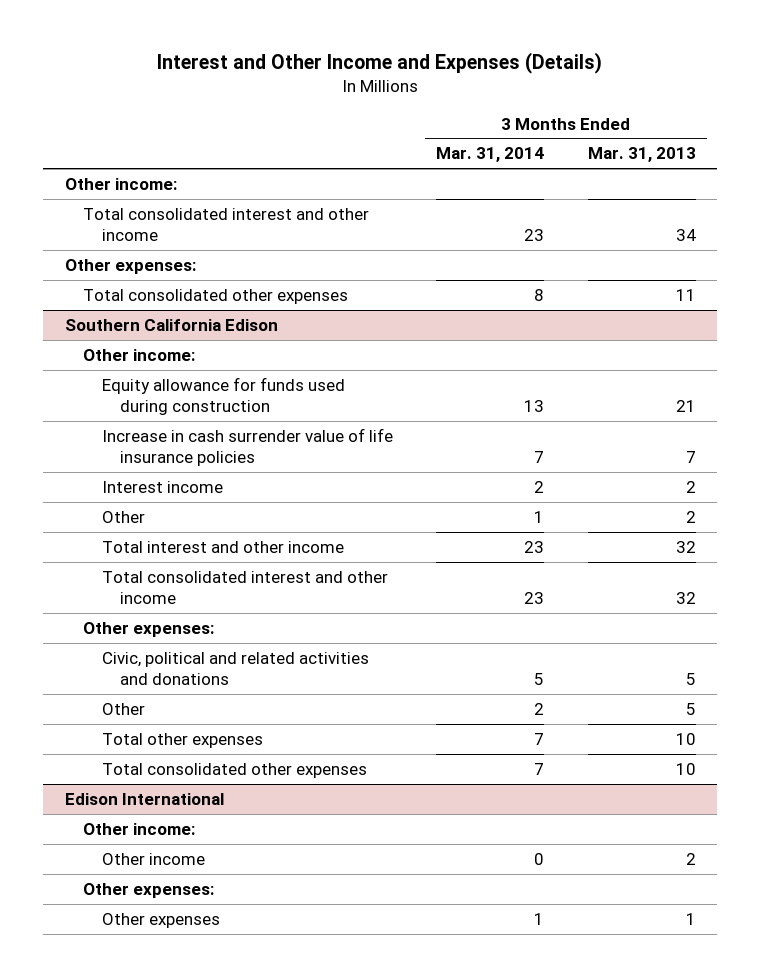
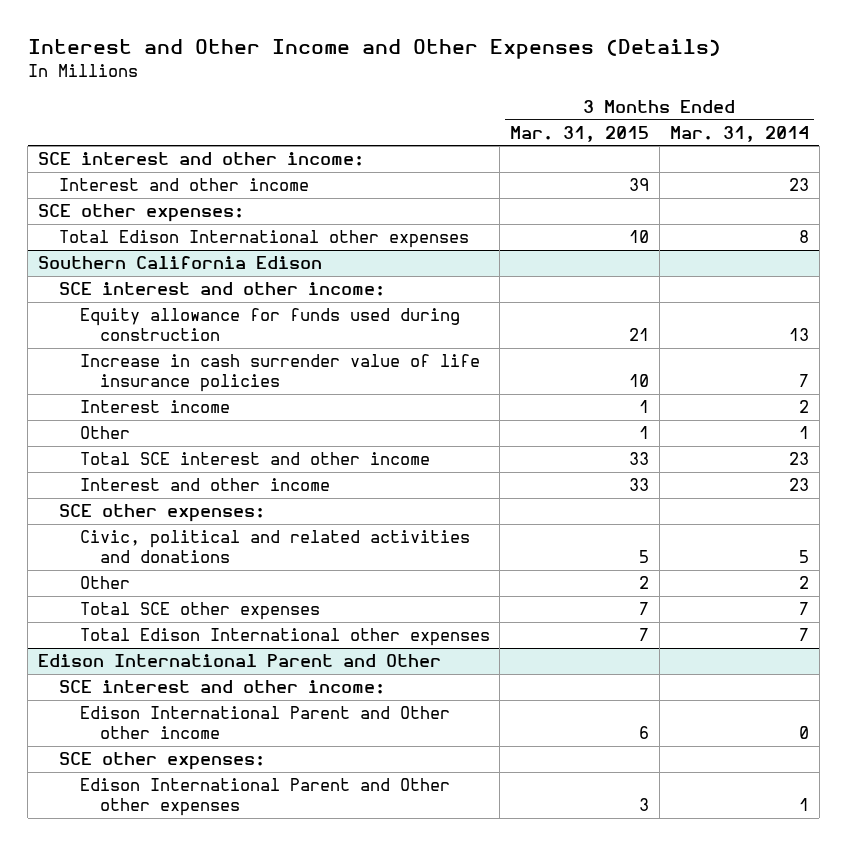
- Interest and Other Income and Expenses (Details)
+ Interest and Other Income and Other Expenses (Details)
- | 3 Months Ended Mar. 31, 2014 | 3 Months Ended Mar. 31, 2013
+ | 3 Months Ended Mar. 31, 2015 | 3 Months Ended Mar. 31, 2014
- Other income:
- Total consolidated interest and other income | 23 | 34
- Other expenses:
- Total consolidated other expenses | 8 | 11
+ SCE interest and other income:
+ Interest and other income | 39 | 23
+ SCE other expenses:
+ Total Edison International other expenses | 10 | 8
@ Southern California Edison
- Other income:
+ SCE interest and other income:
- Total interest and other income | 23 | 32
- Total consolidated interest and other income | 23 | 32
- Other expenses:
+ Total SCE interest and other income | 33 | 23
+ Interest and other income | 33 | 23
+ SCE other expenses:
- Total other expenses | 7 | 10
- Total consolidated other expenses | 7 | 10
- Edison International
- Other income:
- Other income | 0 | 2
- Other expenses:
- Other expenses | 1 | 1
@ Southern California Edison
+ Total SCE other expenses | 7 | 7
+ Total Edison International other expenses | 7 | 7
+ Edison International Parent and Other
+ SCE interest and other income:
+ Edison International Parent and Other other income | 6 | 0
+ SCE other expenses:
+ Edison International Parent and Other other expenses | 3 | 1

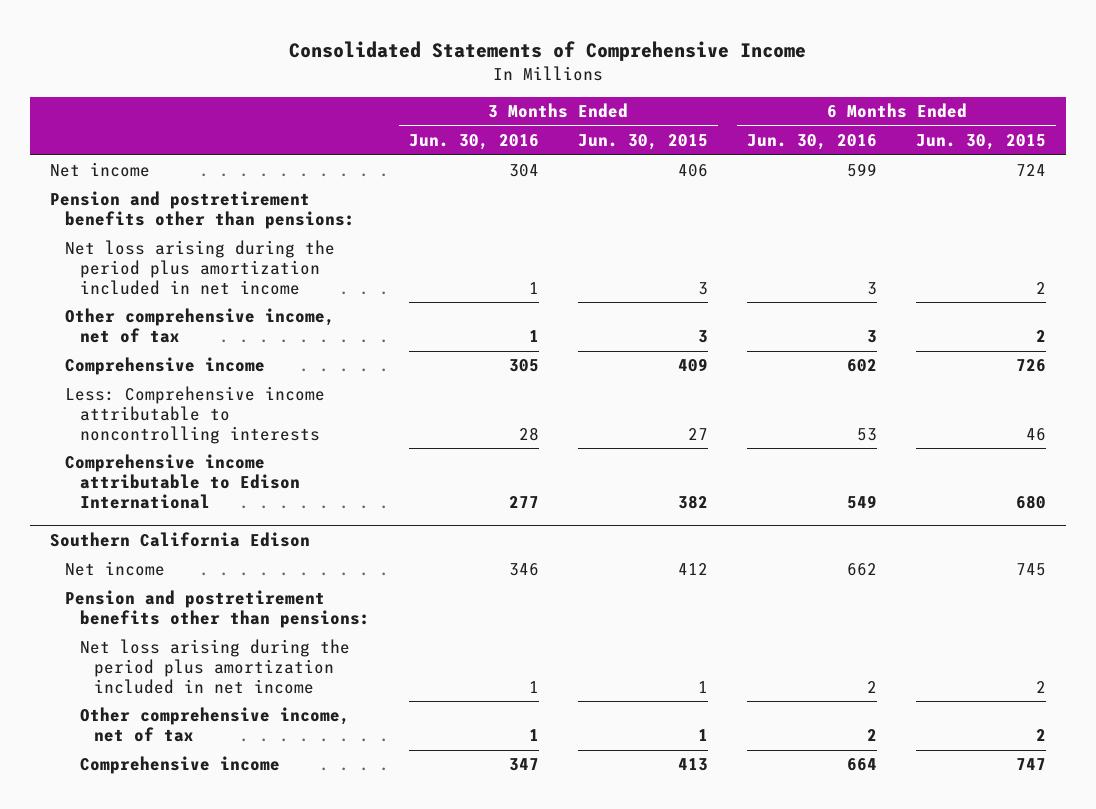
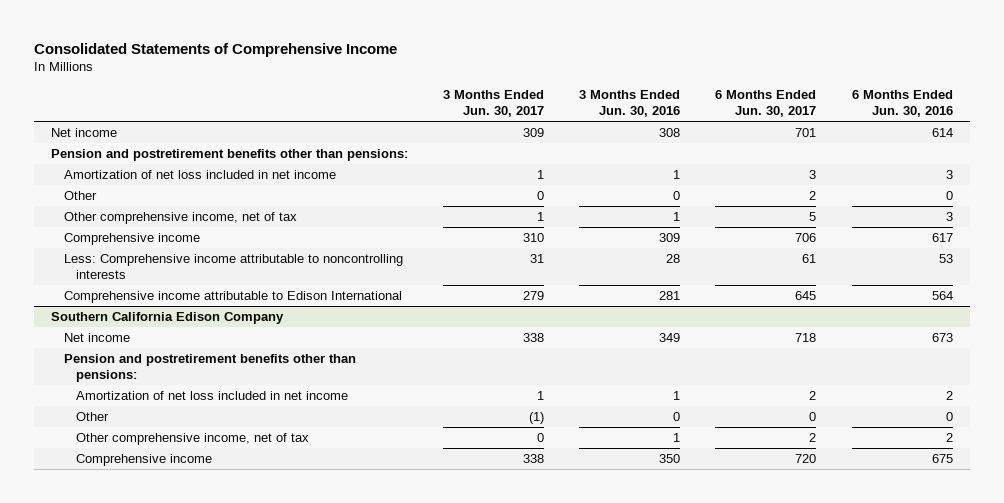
- | 3 Months Ended Jun. 30, 2016 | 3 Months Ended Jun. 30, 2015 | 6 Months Ended Jun. 30, 2016 | 6 Months Ended Jun. 30, 2015
+ | 3 Months Ended Jun. 30, 2017 | 3 Months Ended Jun. 30, 2016 | 6 Months Ended Jun. 30, 2017 | 6 Months Ended Jun. 30, 2016
- Net income | 304 | 406 | 599 | 724
+ Net income | 309 | 308 | 701 | 614
- Net loss arising during the period plus amortization included in net income | 1 | 3 | 3 | 2
+ Amortization of net loss included in net income | 1 | 1 | 3 | 3
+ Other | 0 | 0 | 2 | 0
- Comprehensive income | 305 | 409 | 602 | 726
+ Comprehensive income | 310 | 309 | 706 | 617
- Comprehensive income attributable to Edison International | 277 | 382 | 549 | 680
- Southern California Edison
- Net income | 346 | 412 | 662 | 745
+ Comprehensive income attributable to Edison International | 279 | 281 | 645 | 564
+ Southern California Edison Company
+ Net income | 338 | 349 | 718 | 673
- Net loss arising during the period plus amortization included in net income | 1 | 1 | 2 | 2
+ Amortization of net loss included in net income | 1 | 1 | 2 | 2
+ Other | (1) | 0 | 0 | 0
- Comprehensive income | 347 | 413 | 664 | 747
+ Comprehensive income | 338 | 350 | 720 | 675

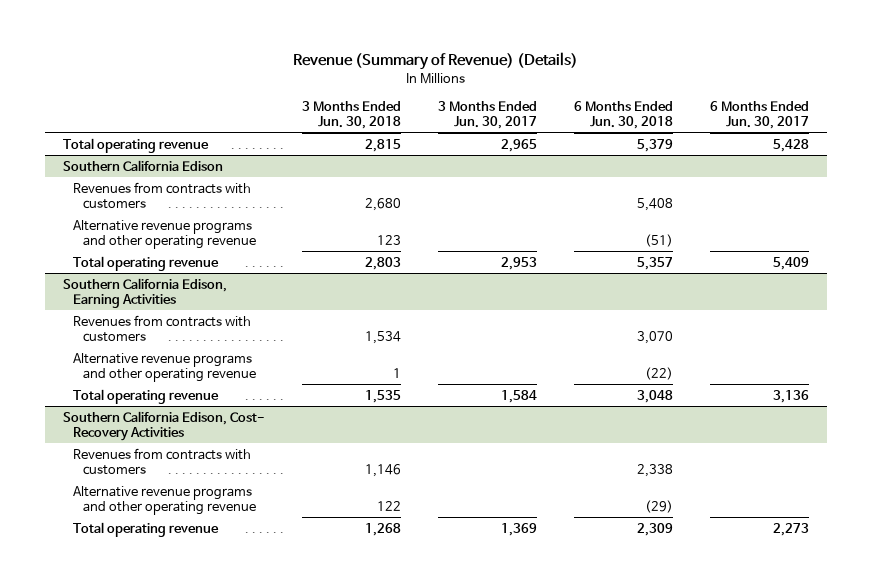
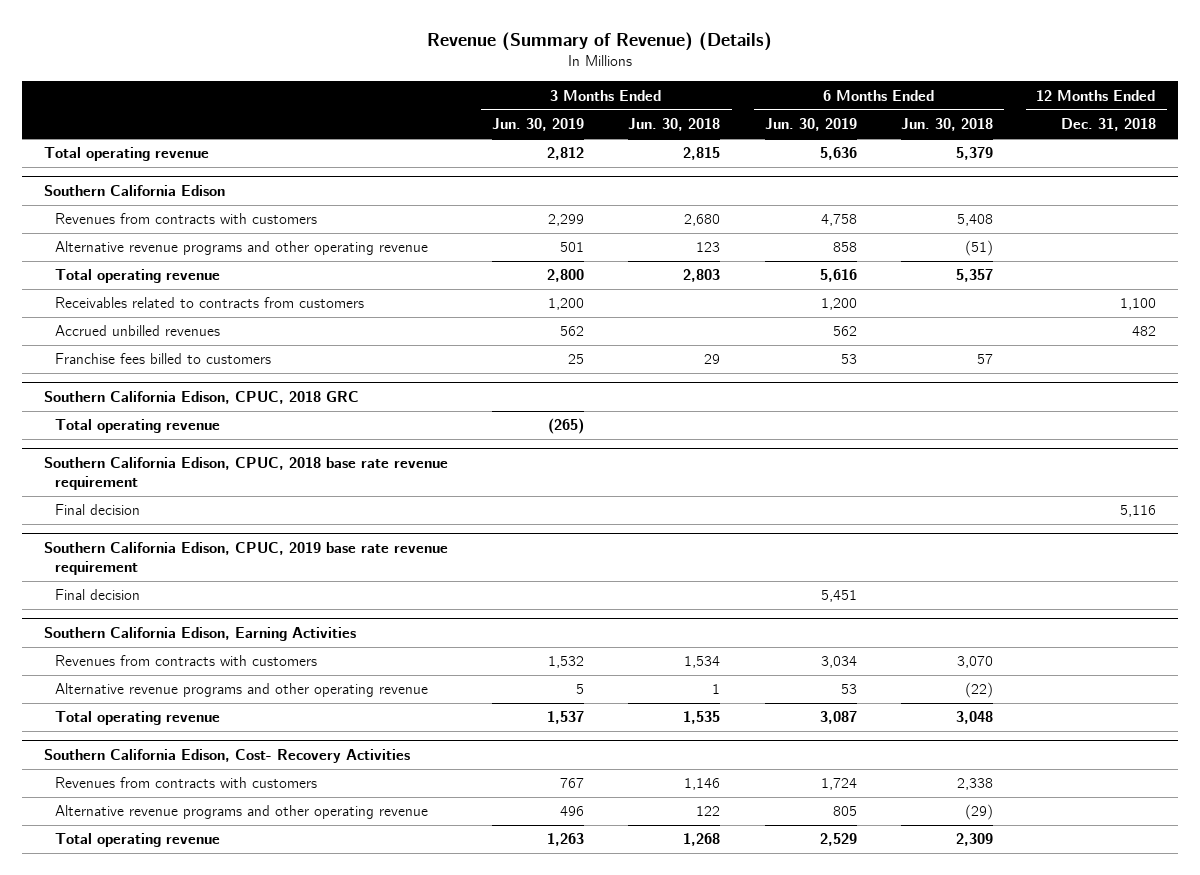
- | 3 Months Ended Jun. 30, 2018 | 3 Months Ended Jun. 30, 2017 | 6 Months Ended Jun. 30, 2018 | 6 Months Ended Jun. 30, 2017
+ | 3 Months Ended Jun. 30, 2019 | 3 Months Ended Jun. 30, 2018 | 6 Months Ended Jun. 30, 2019 | 6 Months Ended Jun. 30, 2018 | 12 Months Ended Dec. 31, 2018
@ Southern California Edison
+ Receivables related to contracts from customers | 1,200 | | 1,200 | | 1,100
+ Accrued unbilled revenues | 562 | | 562 | | 482
+ Franchise fees billed to customers | 25 | 29 | 53 | 57 |
+ Southern California Edison, CPUC, 2018 GRC
+ Total operating revenue | (265) | | | |
+ Southern California Edison, CPUC, 2018 base rate revenue requirement
+ Final decision | | | | | 5,116
+ Southern California Edison, CPUC, 2019 base rate revenue requirement
+ Final decision | | | 5,451 | |

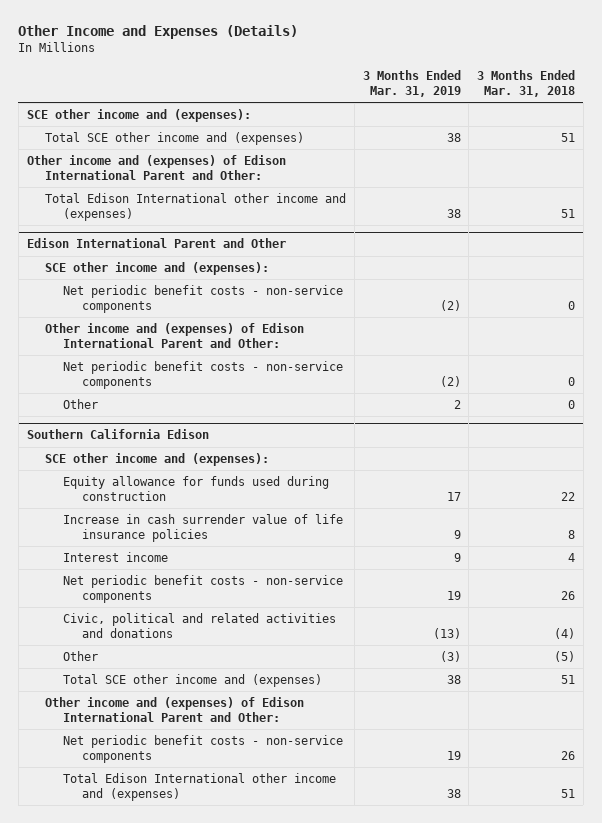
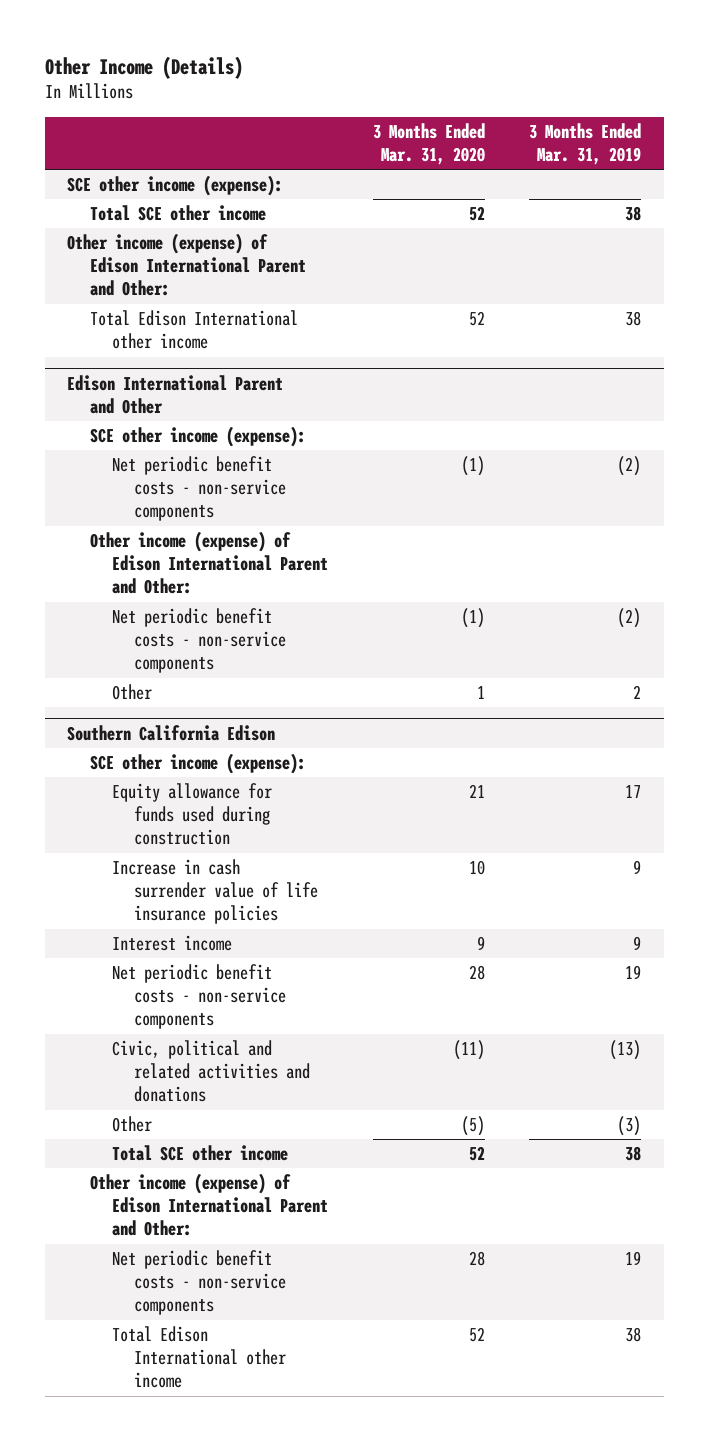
- Other Income and Expenses (Details)
+ Other Income (Details)
- | 3 Months Ended Mar. 31, 2019 | 3 Months Ended Mar. 31, 2018
+ | 3 Months Ended Mar. 31, 2020 | 3 Months Ended Mar. 31, 2019
- SCE other income and (expenses):
- Total SCE other income and (expenses) | 38 | 51
- Other income and (expenses) of Edison International Parent and Other:
- Total Edison International other income and (expenses) | 38 | 51
+ SCE other income (expense):
+ Total SCE other income | 52 | 38
+ Other income (expense) of Edison International Parent and Other:
+ Total Edison International other income | 52 | 38
@ Edison International Parent and Other
- SCE other income and (expenses):
+ SCE other income (expense):
- Other income and (expenses) of Edison International Parent and Other:
+ Other income (expense) of Edison International Parent and Other:
@ Southern California Edison
- SCE other income and (expenses):
+ SCE other income (expense):
- Total SCE other income and (expenses) | 38 | 51
- Other income and (expenses) of Edison International Parent and Other:
+ Total SCE other income | 52 | 38
+ Other income (expense) of Edison International Parent and Other:
- Total Edison International other income and (expenses) | 38 | 51
+ Total Edison International other income | 52 | 38

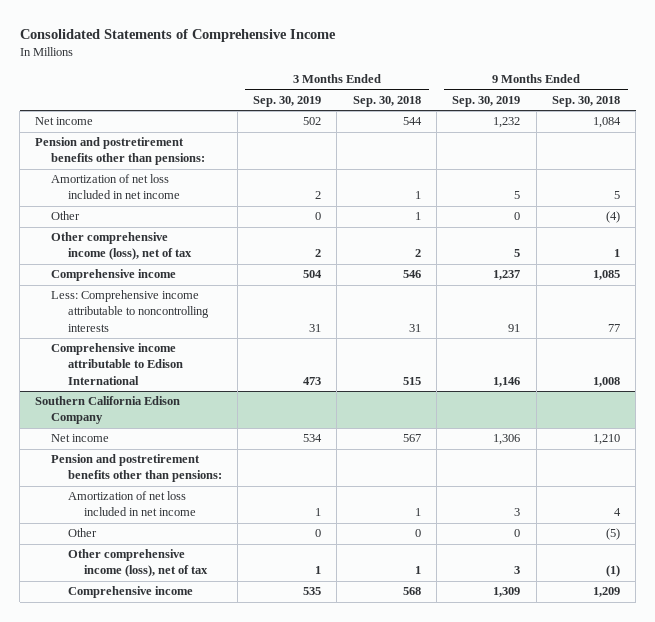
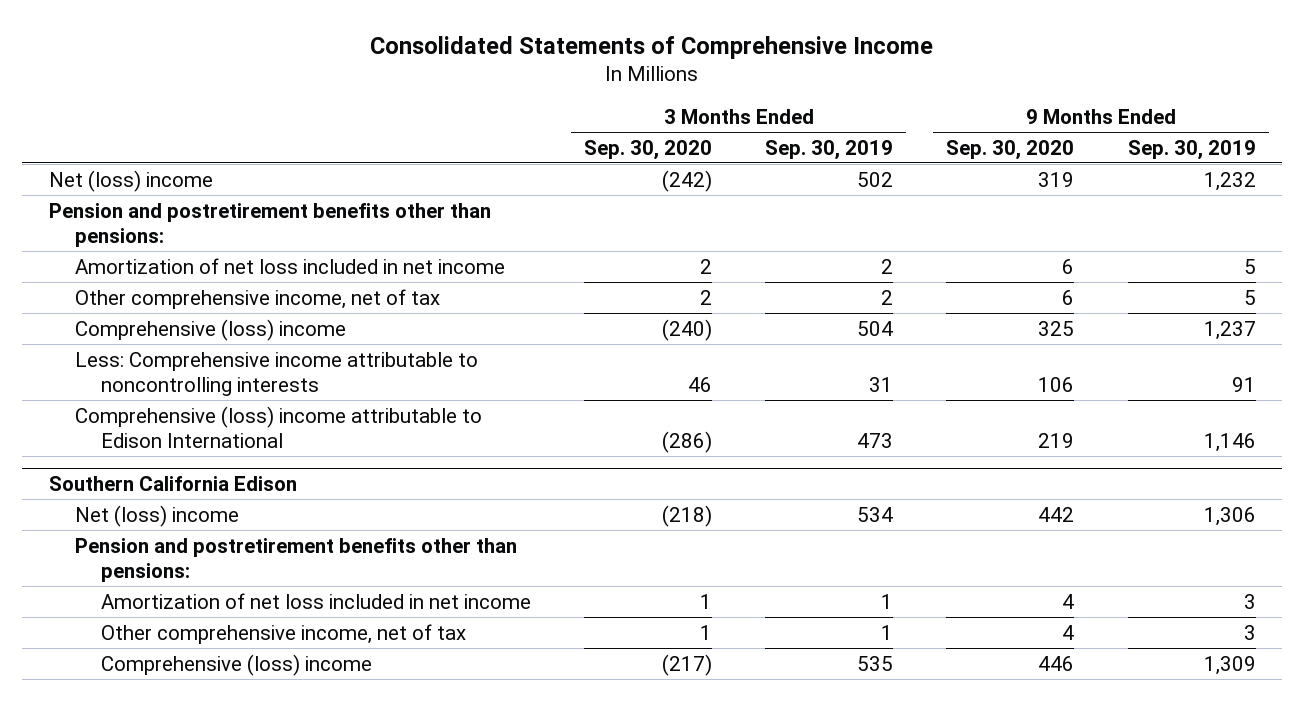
- | 3 Months Ended Sep. 30, 2019 | 3 Months Ended Sep. 30, 2018 | 9 Months Ended Sep. 30, 2019 | 9 Months Ended Sep. 30, 2018
+ | 3 Months Ended Sep. 30, 2020 | 3 Months Ended Sep. 30, 2019 | 9 Months Ended Sep. 30, 2020 | 9 Months Ended Sep. 30, 2019
- Net income | 502 | 544 | 1,232 | 1,084
+ Net (loss) income | (242) | 502 | 319 | 1,232
- Other | 0 | 1 | 0 | (4)
- Other comprehensive income (loss), net of tax | 2 | 2 | 5 | 1
- Comprehensive income | 504 | 546 | 1,237 | 1,085
+ Other comprehensive income, net of tax | 2 | 2 | 6 | 5
+ Comprehensive (loss) income | (240) | 504 | 325 | 1,237
- Comprehensive income attributable to Edison International | 473 | 515 | 1,146 | 1,008
- Southern California Edison Company
- Net income | 534 | 567 | 1,306 | 1,210
+ Comprehensive (loss) income attributable to Edison International | (286) | 473 | 219 | 1,146
+ Southern California Edison
+ Net (loss) income | (218) | 534 | 442 | 1,306
- Other | 0 | 0 | 0 | (5)
- Other comprehensive income (loss), net of tax | 1 | 1 | 3 | (1)
- Comprehensive income | 535 | 568 | 1,309 | 1,209
+ Other comprehensive income, net of tax | 1 | 1 | 4 | 3
+ Comprehensive (loss) income | (217) | 535 | 446 | 1,309

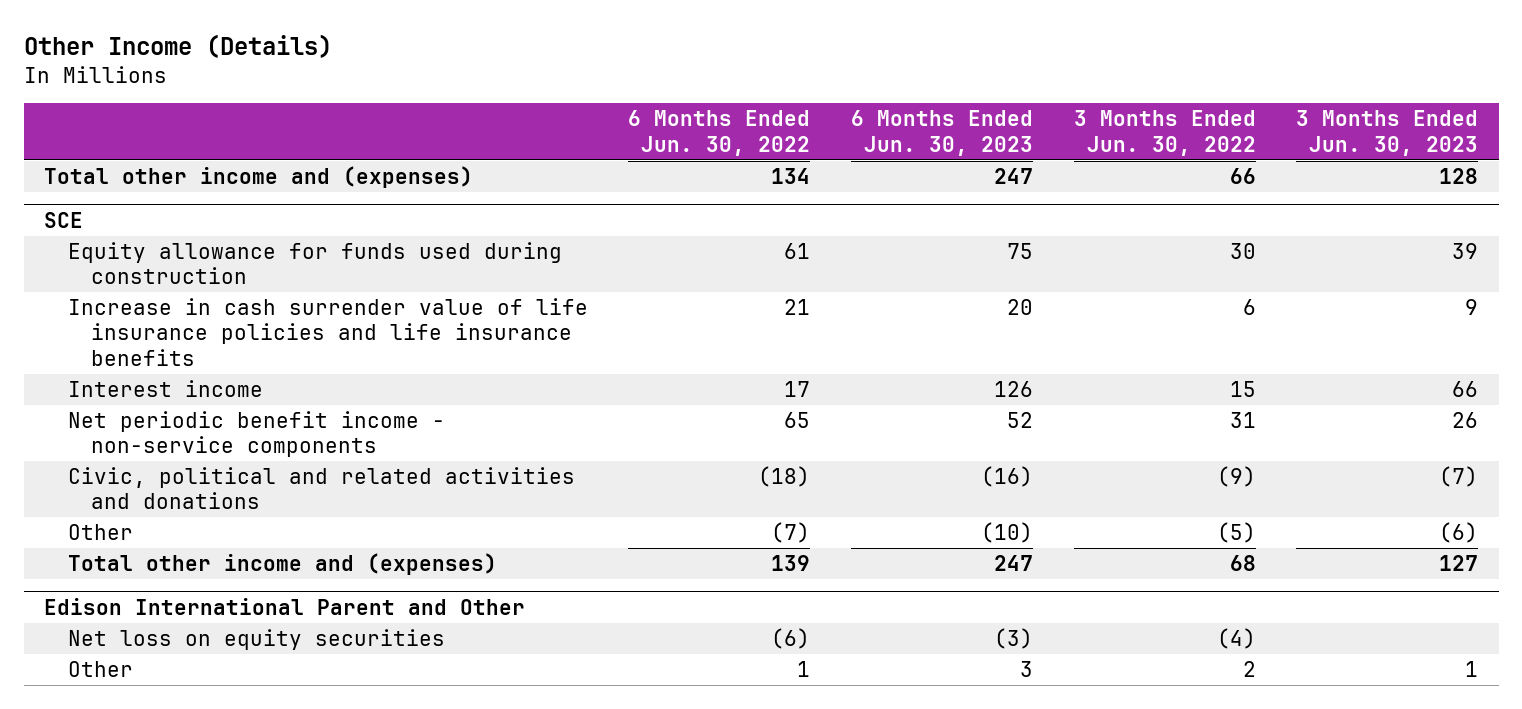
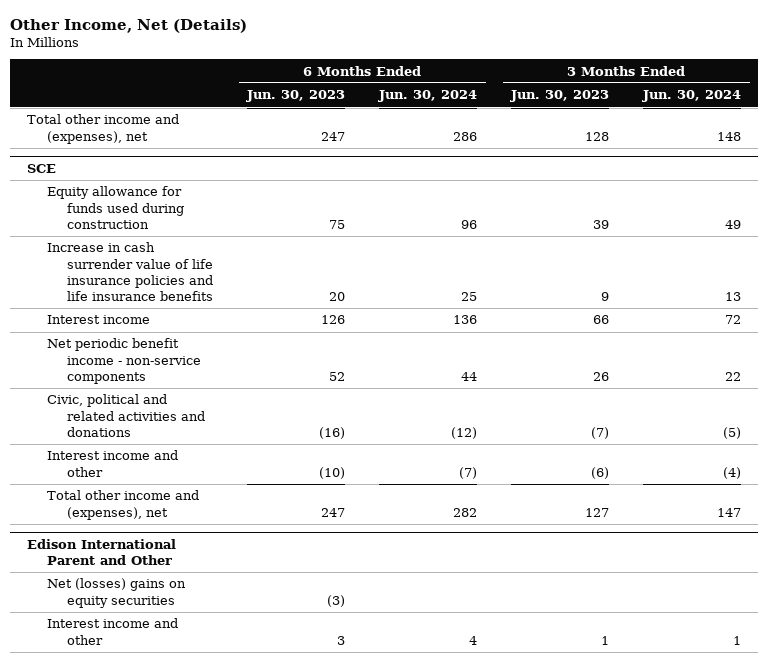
- Other Income (Details)
+ Other Income, Net (Details)
- | 6 Months Ended Jun. 30, 2022 | 6 Months Ended Jun. 30, 2023 | 3 Months Ended Jun. 30, 2022 | 3 Months Ended Jun. 30, 2023
+ | 6 Months Ended Jun. 30, 2023 | 6 Months Ended Jun. 30, 2024 | 3 Months Ended Jun. 30, 2023 | 3 Months Ended Jun. 30, 2024
- Total other income and (expenses) | 134 | 247 | 66 | 128
+ Total other income and (expenses), net | 247 | 286 | 128 | 148
@ SCE
- Other | (7) | (10) | (5) | (6)
- Total other income and (expenses) | 139 | 247 | 68 | 127
+ Interest income and other | (10) | (7) | (6) | (4)
+ Total other income and (expenses), net | 247 | 282 | 127 | 147
@ Edison International Parent and Other
- Net loss on equity securities | (6) | (3) | (4) |
- Other | 1 | 3 | 2 | 1
+ Net (losses) gains on equity securities | (3) | | |
+ Interest income and other | 3 | 4 | 1 | 1

